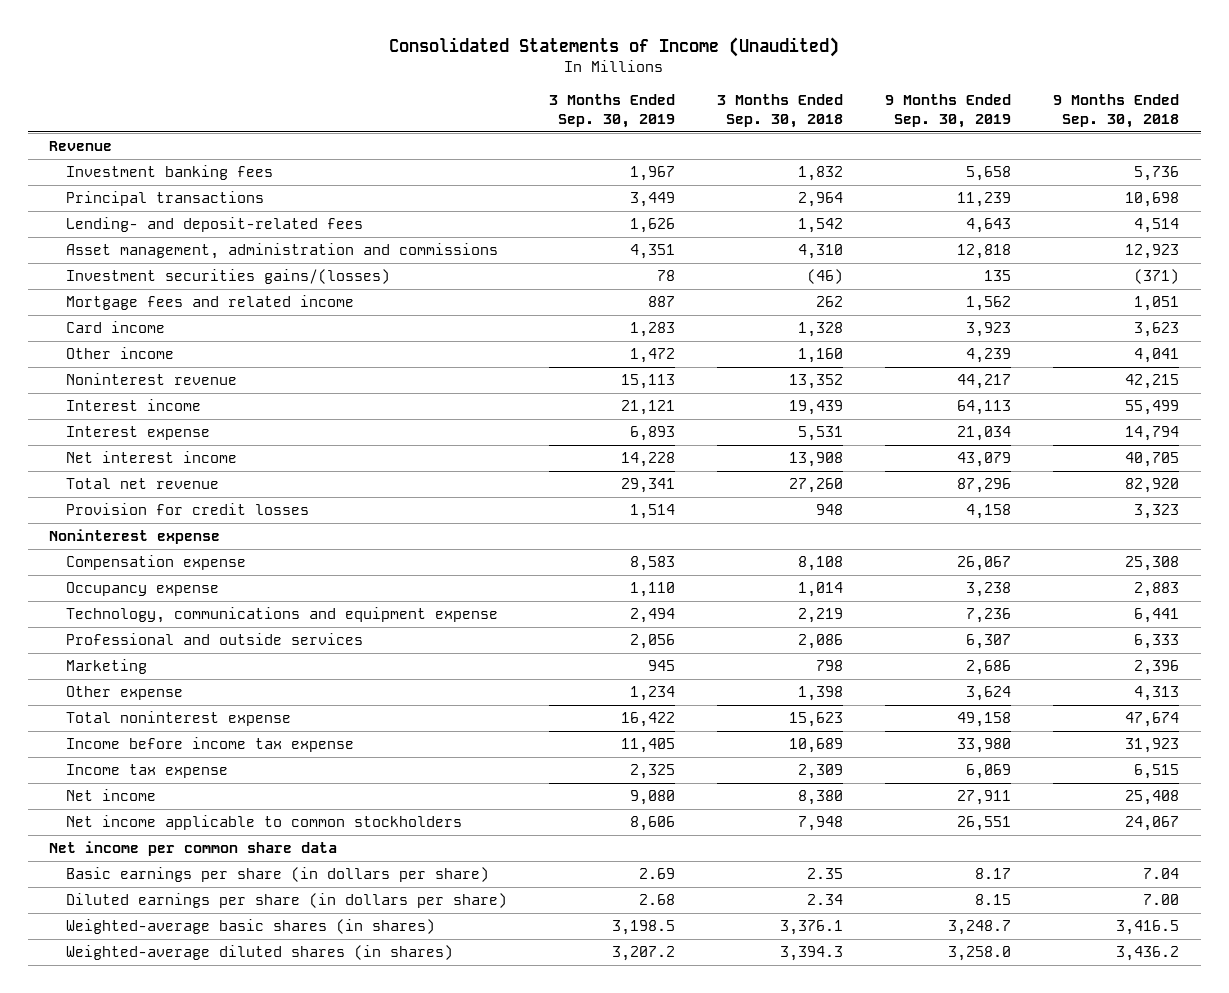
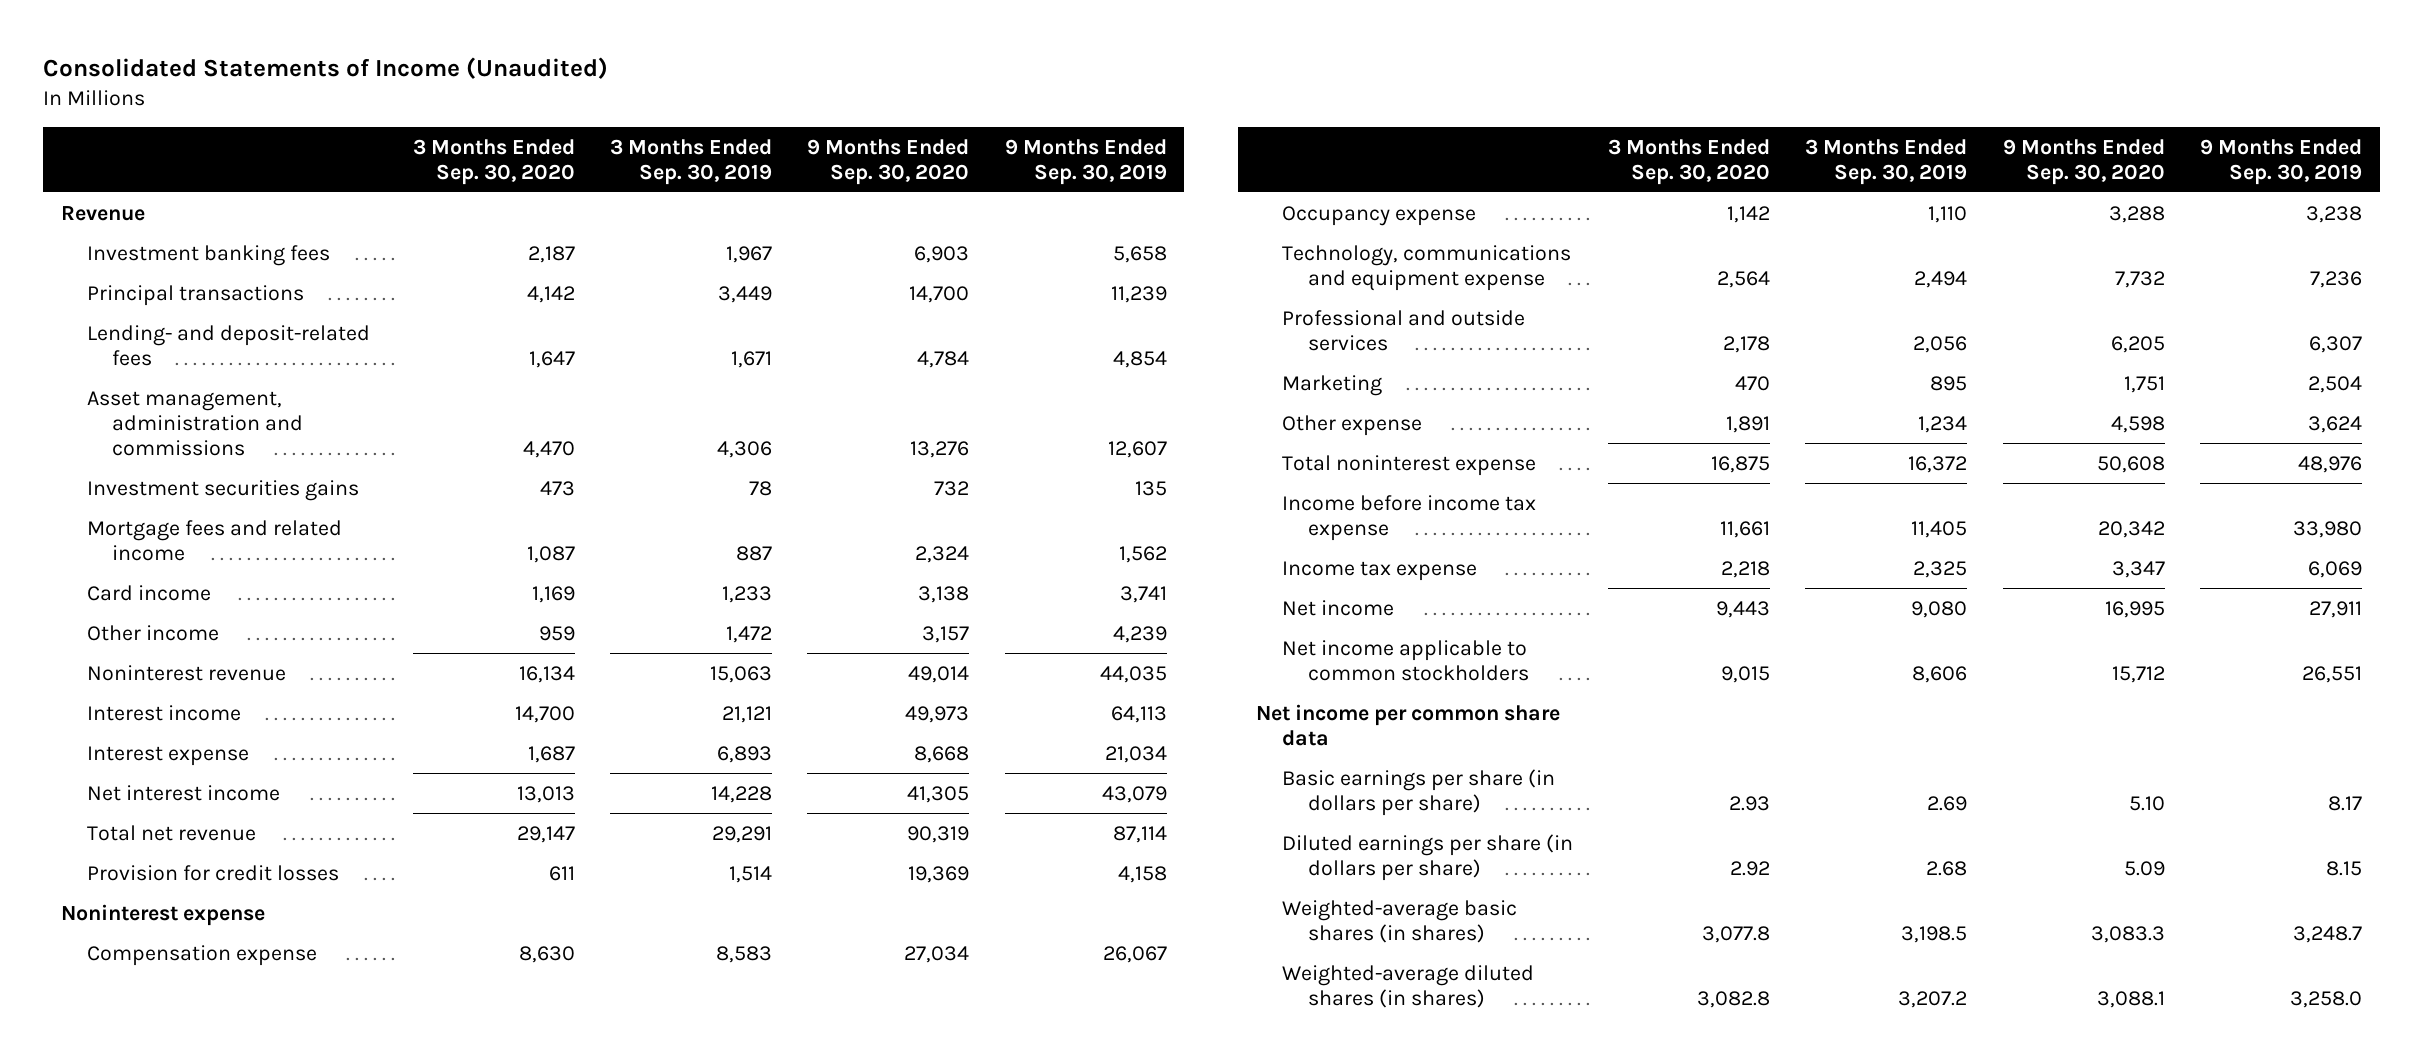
- | 3 Months Ended Sep. 30, 2019 | 3 Months Ended Sep. 30, 2018 | 9 Months Ended Sep. 30, 2019 | 9 Months Ended Sep. 30, 2018
+ | 3 Months Ended Sep. 30, 2020 | 3 Months Ended Sep. 30, 2019 | 9 Months Ended Sep. 30, 2020 | 9 Months Ended Sep. 30, 2019
- Lending- and deposit-related fees | 1,626 | 1,542 | 4,643 | 4,514
- Asset management, administration and commissions | 4,351 | 4,310 | 12,818 | 12,923
- Investment securities gains/(losses) | 78 | (46) | 135 | (371)
+ Lending- and deposit-related fees | 1,647 | 1,671 | 4,784 | 4,854
+ Asset management, administration and commissions | 4,470 | 4,306 | 13,276 | 12,607
+ Investment securities gains | 473 | 78 | 732 | 135
- Card income | 1,283 | 1,328 | 3,923 | 3,623
+ Card income | 1,169 | 1,233 | 3,138 | 3,741
- Noninterest revenue | 15,113 | 13,352 | 44,217 | 42,215
+ Noninterest revenue | 16,134 | 15,063 | 49,014 | 44,035
- Total net revenue | 29,341 | 27,260 | 87,296 | 82,920
+ Total net revenue | 29,147 | 29,291 | 90,319 | 87,114
- Marketing | 945 | 798 | 2,686 | 2,396
+ Marketing | 470 | 895 | 1,751 | 2,504
- Total noninterest expense | 16,422 | 15,623 | 49,158 | 47,674
+ Total noninterest expense | 16,875 | 16,372 | 50,608 | 48,976

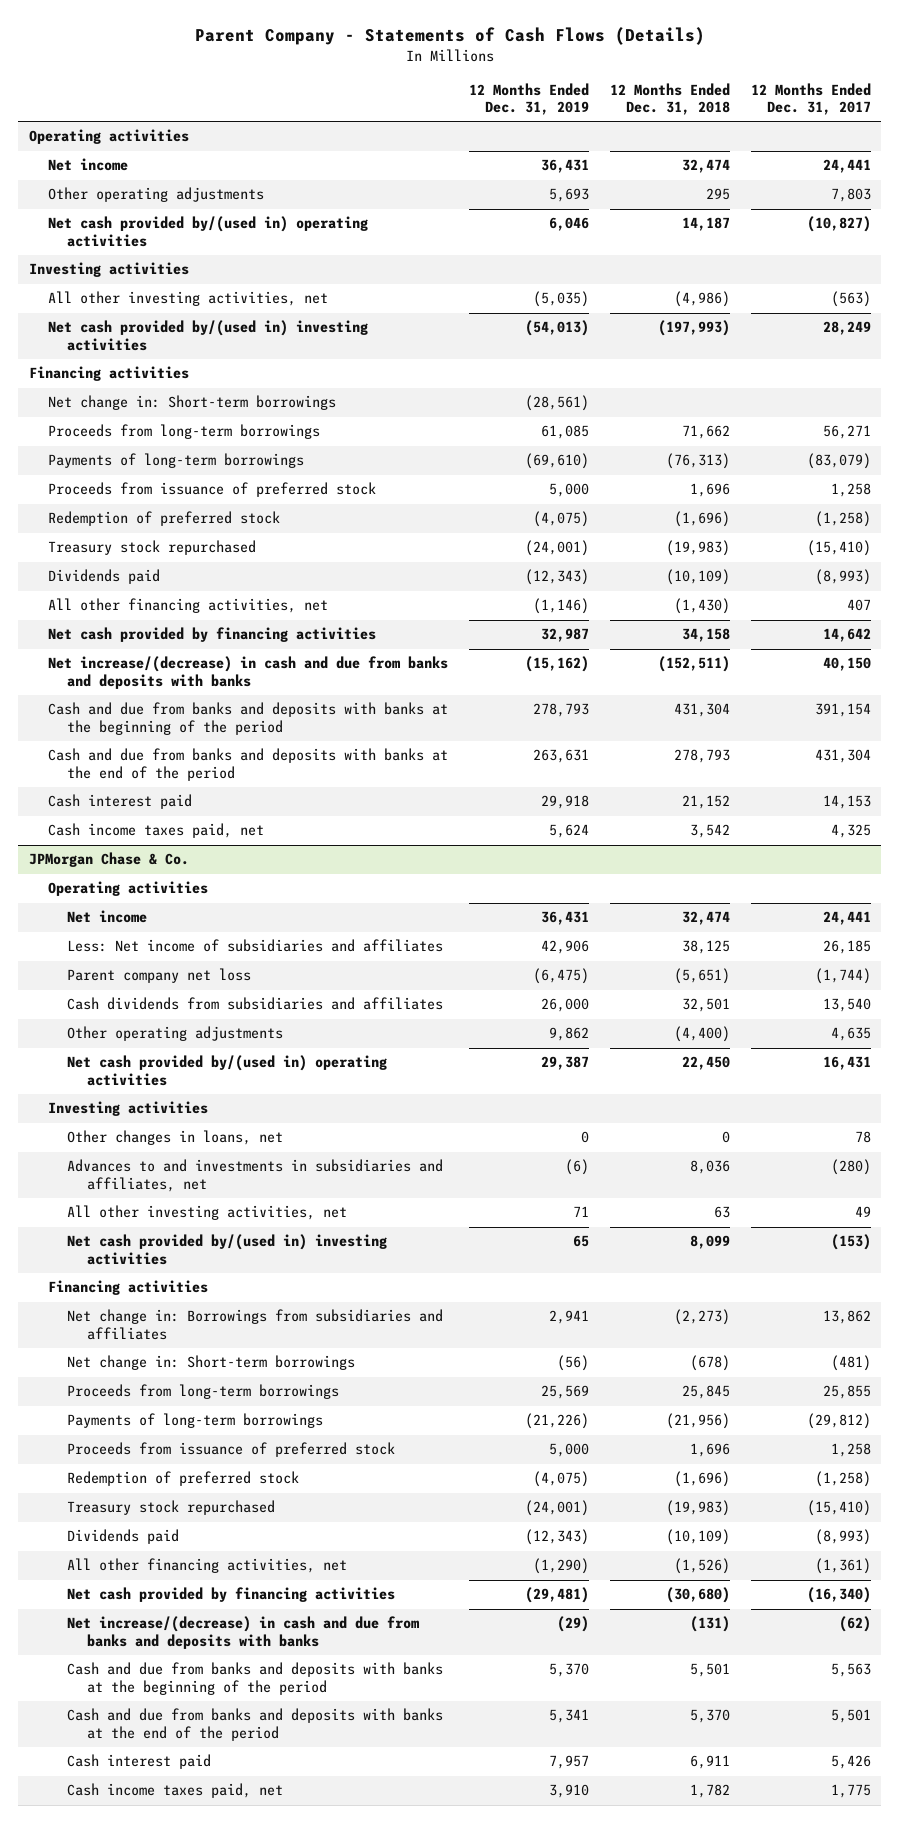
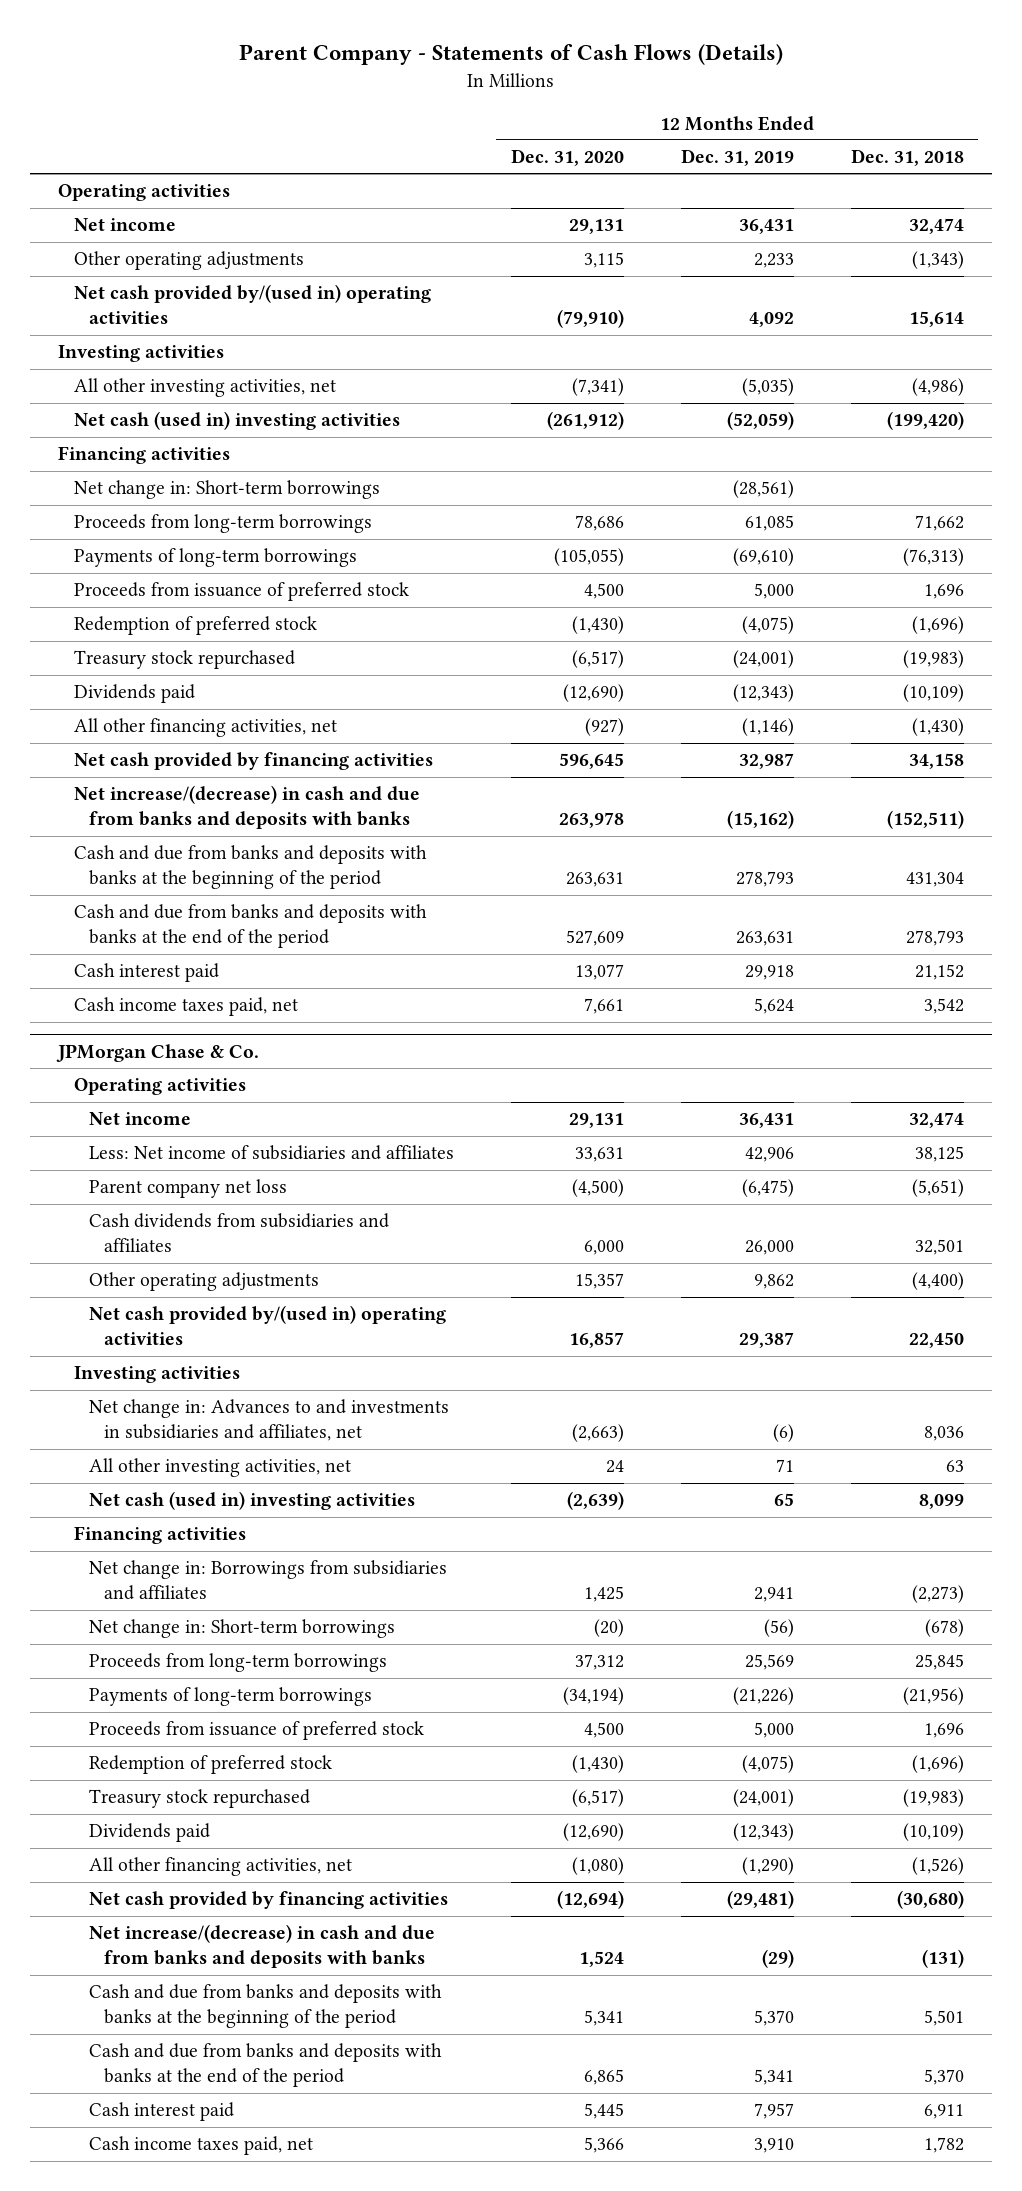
- | 12 Months Ended Dec. 31, 2019 | 12 Months Ended Dec. 31, 2018 | 12 Months Ended Dec. 31, 2017
+ | 12 Months Ended Dec. 31, 2020 | 12 Months Ended Dec. 31, 2019 | 12 Months Ended Dec. 31, 2018
- Other operating adjustments | 5,693 | 295 | 7,803
- Net cash provided by/(used in) operating activities | 6,046 | 14,187 | (10,827)
+ Other operating adjustments | 3,115 | 2,233 | (1,343)
+ Net cash provided by/(used in) operating activities | (79,910) | 4,092 | 15,614
- Net cash provided by/(used in) investing activities | (54,013) | (197,993) | 28,249
+ Net cash (used in) investing activities | (261,912) | (52,059) | (199,420)
@ JPMorgan Chase & Co.
- Other changes in loans, net | 0 | 0 | 78
- Advances to and investments in subsidiaries and affiliates, net | (6) | 8,036 | (280)
+ Net change in: Advances to and investments in subsidiaries and affiliates, net | (2,663) | (6) | 8,036
- Net cash provided by/(used in) investing activities | 65 | 8,099 | (153)
+ Net cash (used in) investing activities | (2,639) | 65 | 8,099

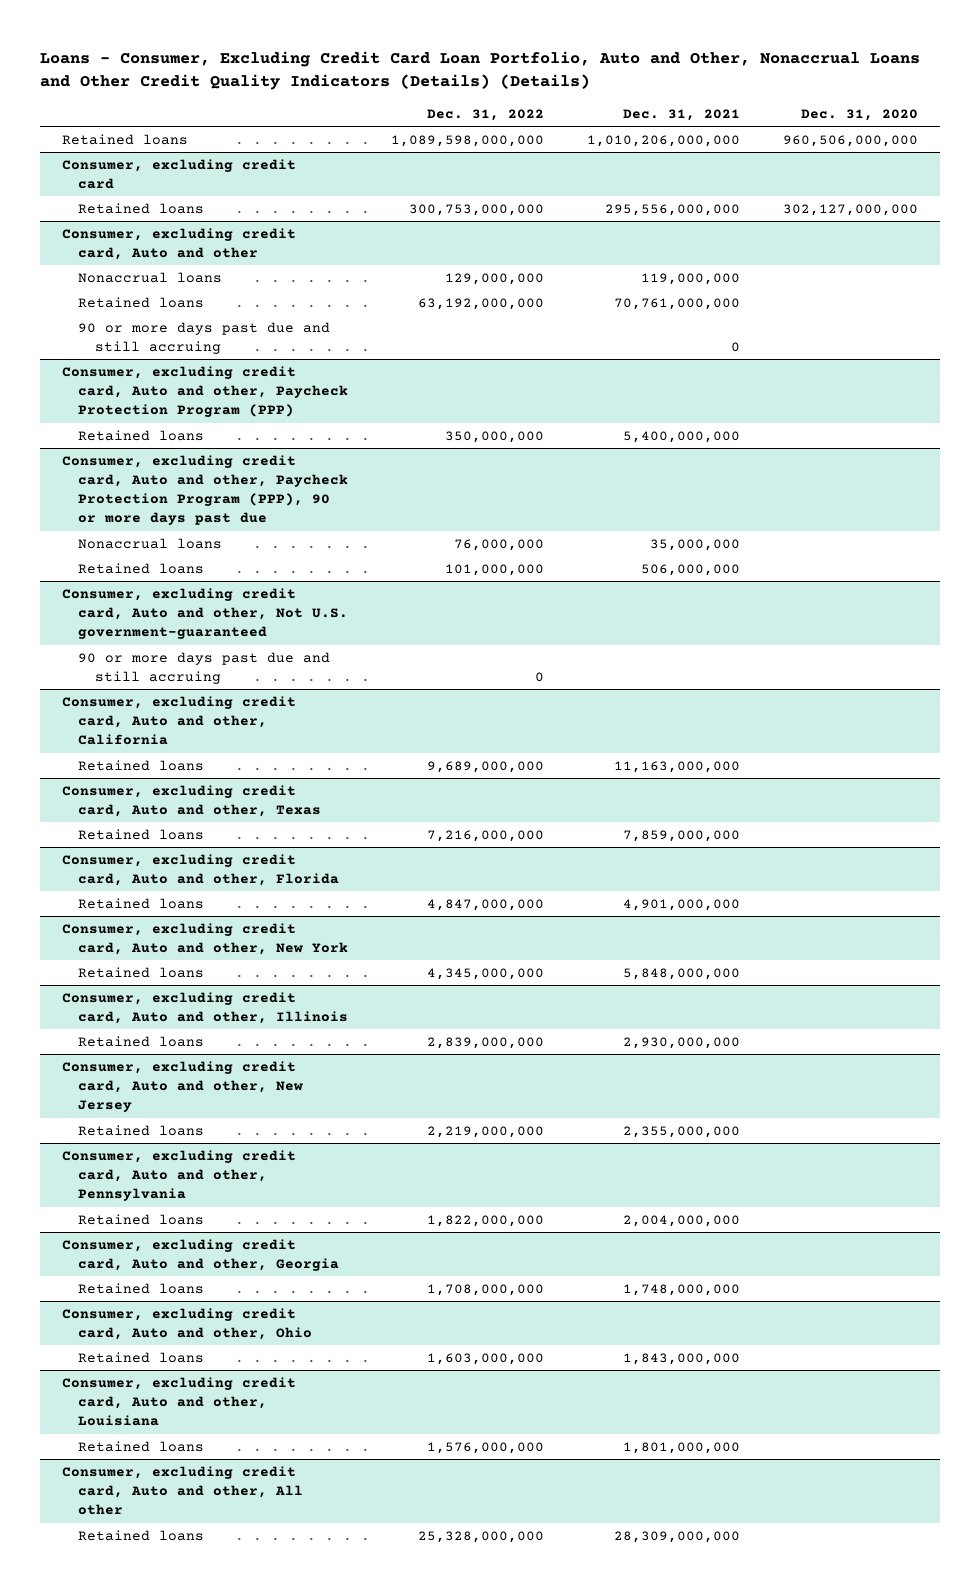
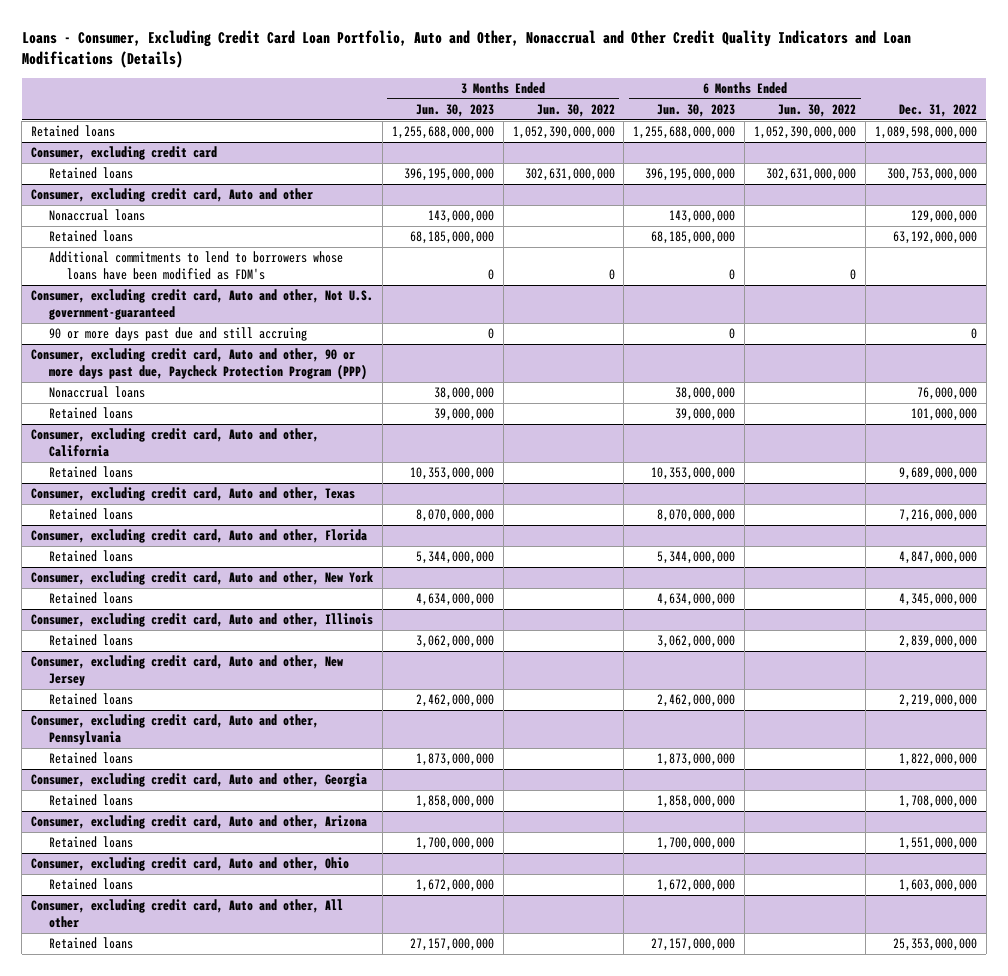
- Loans - Consumer, Excluding Credit Card Loan Portfolio, Auto and Other, Nonaccrual Loans and Other Credit Quality Indicators (Details) (Details)
+ Loans - Consumer, Excluding Credit Card Loan Portfolio, Auto and Other, Nonaccrual and Other Credit Quality Indicators and Loan Modifications (Details)
- | Dec. 31, 2022 | Dec. 31, 2021 | Dec. 31, 2020
+ | 3 Months Ended Jun. 30, 2023 | 3 Months Ended Jun. 30, 2022 | 6 Months Ended Jun. 30, 2023 | 6 Months Ended Jun. 30, 2022 | Dec. 31, 2022
@ Consumer, excluding credit card, Auto and other
- 90 or more days past due and still accruing | | 0 |
- Consumer, excluding credit card, Auto and other, Paycheck Protection Program (PPP)
- Retained loans | 350,000,000 | 5,400,000,000 |
- Consumer, excluding credit card, Auto and other, Paycheck Protection Program (PPP), 90 or more days past due
- Nonaccrual loans | 76,000,000 | 35,000,000 |
- Retained loans | 101,000,000 | 506,000,000 |
@ Consumer, excluding credit card, Auto and other
+ Additional commitments to lend to borrowers whose loans have been modified as FDM's | 0 | 0 | 0 | 0 |
+ Consumer, excluding credit card, Auto and other, 90 or more days past due, Paycheck Protection Program (PPP)
+ Nonaccrual loans | 38,000,000 | | 38,000,000 | | 76,000,000
+ Retained loans | 39,000,000 | | 39,000,000 | | 101,000,000
+ Consumer, excluding credit card, Auto and other, Arizona
+ Retained loans | 1,700,000,000 | | 1,700,000,000 | | 1,551,000,000
- Consumer, excluding credit card, Auto and other, Louisiana
- Retained loans | 1,576,000,000 | 1,801,000,000 |
@ Consumer, excluding credit card, Auto and other, All other
- Retained loans | 25,328,000,000 | 28,309,000,000 |
+ Retained loans | 27,157,000,000 | | 27,157,000,000 | | 25,353,000,000

